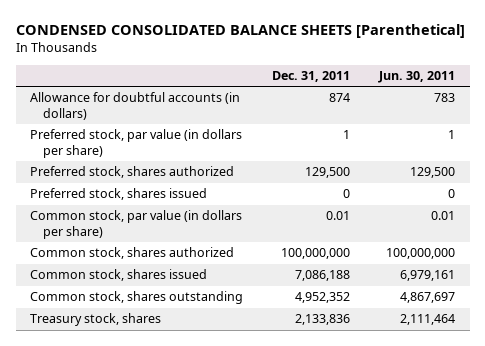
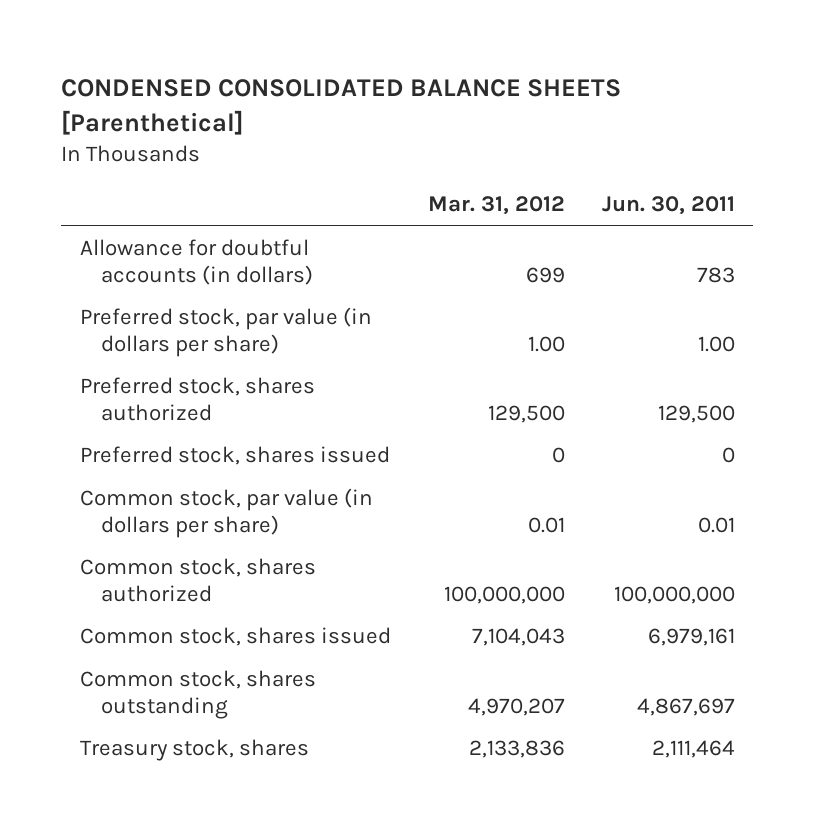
- | Dec. 31, 2011 | Jun. 30, 2011
+ | Mar. 31, 2012 | Jun. 30, 2011
- Preferred stock, par value (in dollars per share) | 1 | 1
+ Preferred stock, par value (in dollars per share) | 1.00 | 1.00

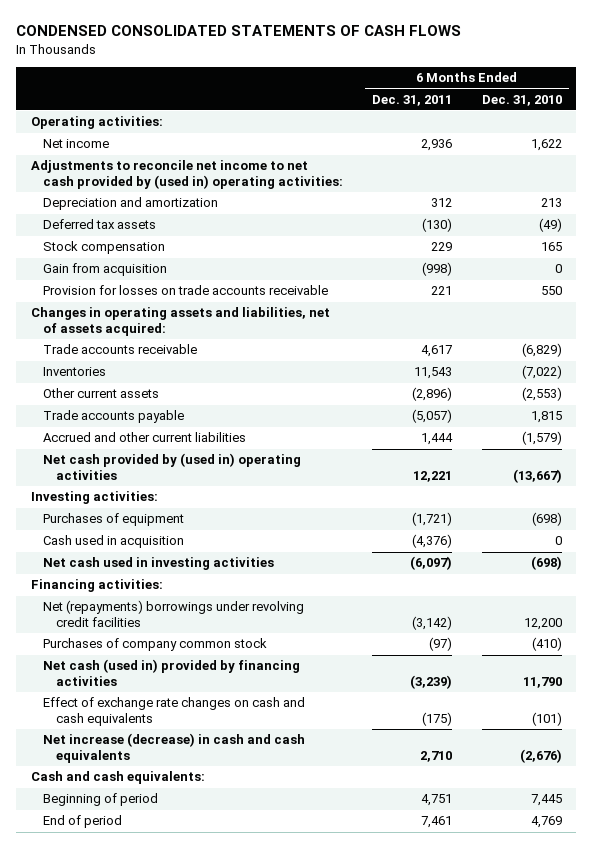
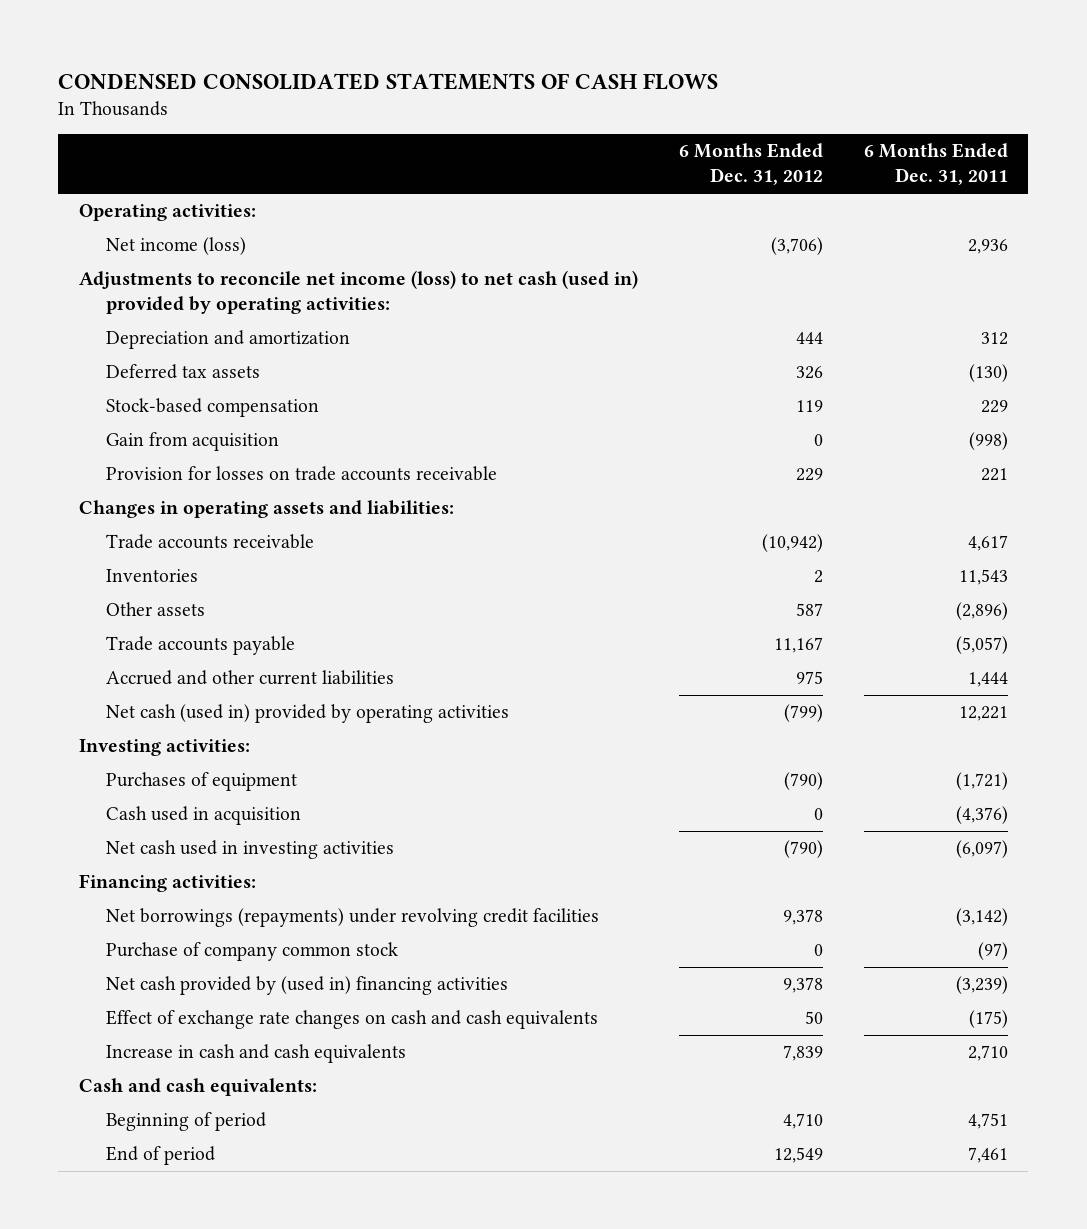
- | 6 Months Ended Dec. 31, 2011 | 6 Months Ended Dec. 31, 2010
+ | 6 Months Ended Dec. 31, 2012 | 6 Months Ended Dec. 31, 2011
- Net income | 2,936 | 1,622
- Adjustments to reconcile net income to net cash provided by (used in) operating activities:
+ Net income (loss) | (3,706) | 2,936
+ Adjustments to reconcile net income (loss) to net cash (used in) provided by operating activities:
- Stock compensation | 229 | 165
+ Stock-based compensation | 119 | 229
- Changes in operating assets and liabilities, net of assets acquired:
+ Changes in operating assets and liabilities:
- Other current assets | (2,896) | (2,553)
+ Other assets | 587 | (2,896)
- Net cash provided by (used in) operating activities | 12,221 | (13,667)
+ Net cash (used in) provided by operating activities | (799) | 12,221
- Net (repayments) borrowings under revolving credit facilities | (3,142) | 12,200
- Purchases of company common stock | (97) | (410)
- Net cash (used in) provided by financing activities | (3,239) | 11,790
+ Net borrowings (repayments) under revolving credit facilities | 9,378 | (3,142)
+ Purchase of company common stock | 0 | (97)
+ Net cash provided by (used in) financing activities | 9,378 | (3,239)
- Net increase (decrease) in cash and cash equivalents | 2,710 | (2,676)
+ Increase in cash and cash equivalents | 7,839 | 2,710

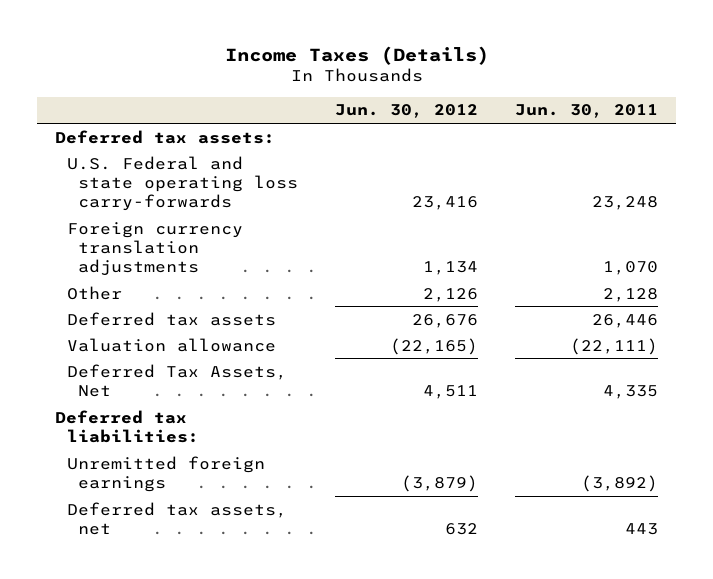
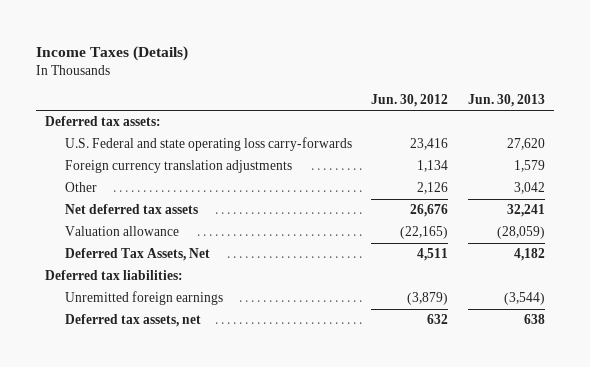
- | Jun. 30, 2012 | Jun. 30, 2011
+ | Jun. 30, 2012 | Jun. 30, 2013
- Deferred tax assets | 26,676 | 26,446
+ Net deferred tax assets | 26,676 | 32,241

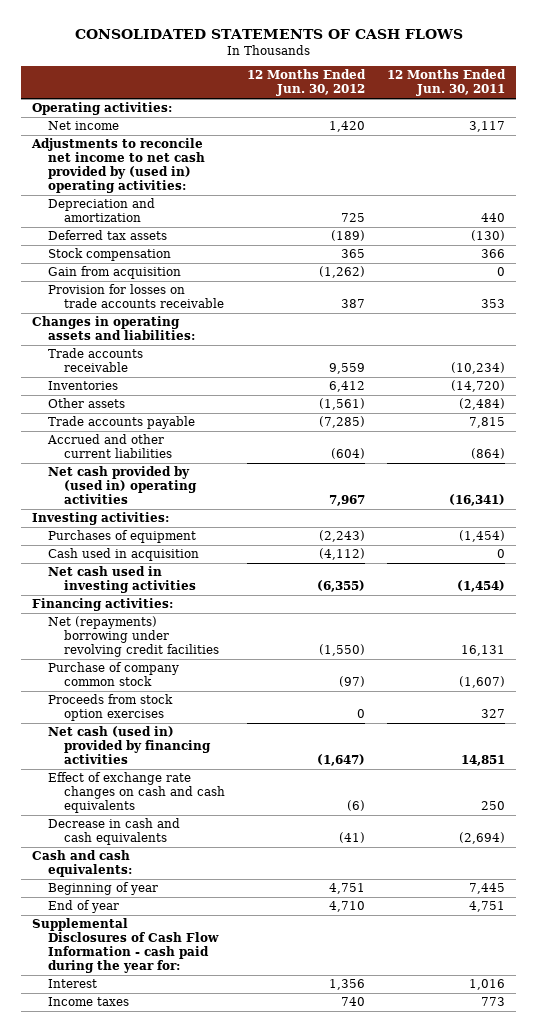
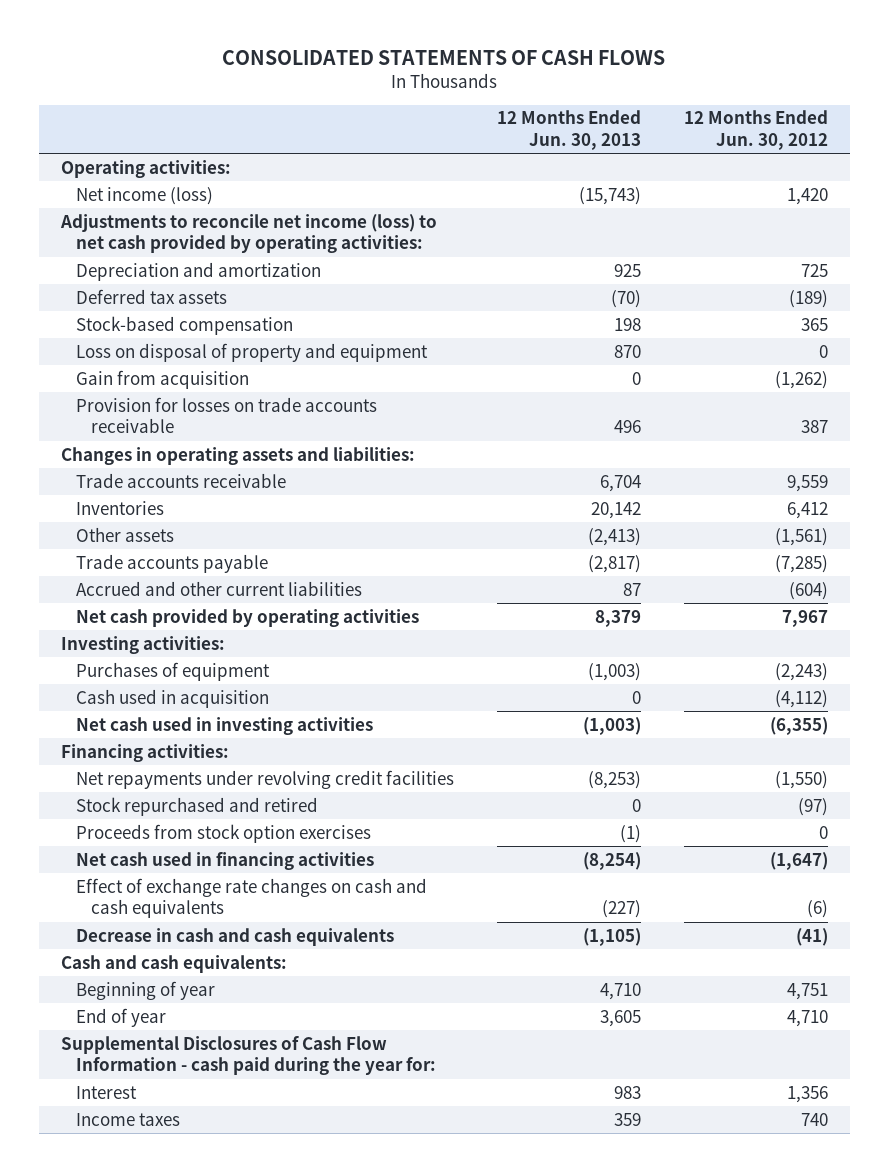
- | 12 Months Ended Jun. 30, 2012 | 12 Months Ended Jun. 30, 2011
+ | 12 Months Ended Jun. 30, 2013 | 12 Months Ended Jun. 30, 2012
- Net income | 1,420 | 3,117
- Adjustments to reconcile net income to net cash provided by (used in) operating activities:
+ Net income (loss) | (15,743) | 1,420
+ Adjustments to reconcile net income (loss) to net cash provided by operating activities:
- Stock compensation | 365 | 366
+ Stock-based compensation | 198 | 365
+ Loss on disposal of property and equipment | 870 | 0
- Net cash provided by (used in) operating activities | 7,967 | (16,341)
+ Net cash provided by operating activities | 8,379 | 7,967
- Net (repayments) borrowing under revolving credit facilities | (1,550) | 16,131
- Purchase of company common stock | (97) | (1,607)
+ Net repayments under revolving credit facilities | (8,253) | (1,550)
+ Stock repurchased and retired | 0 | (97)
- Net cash (used in) provided by financing activities | (1,647) | 14,851
+ Net cash used in financing activities | (8,254) | (1,647)

